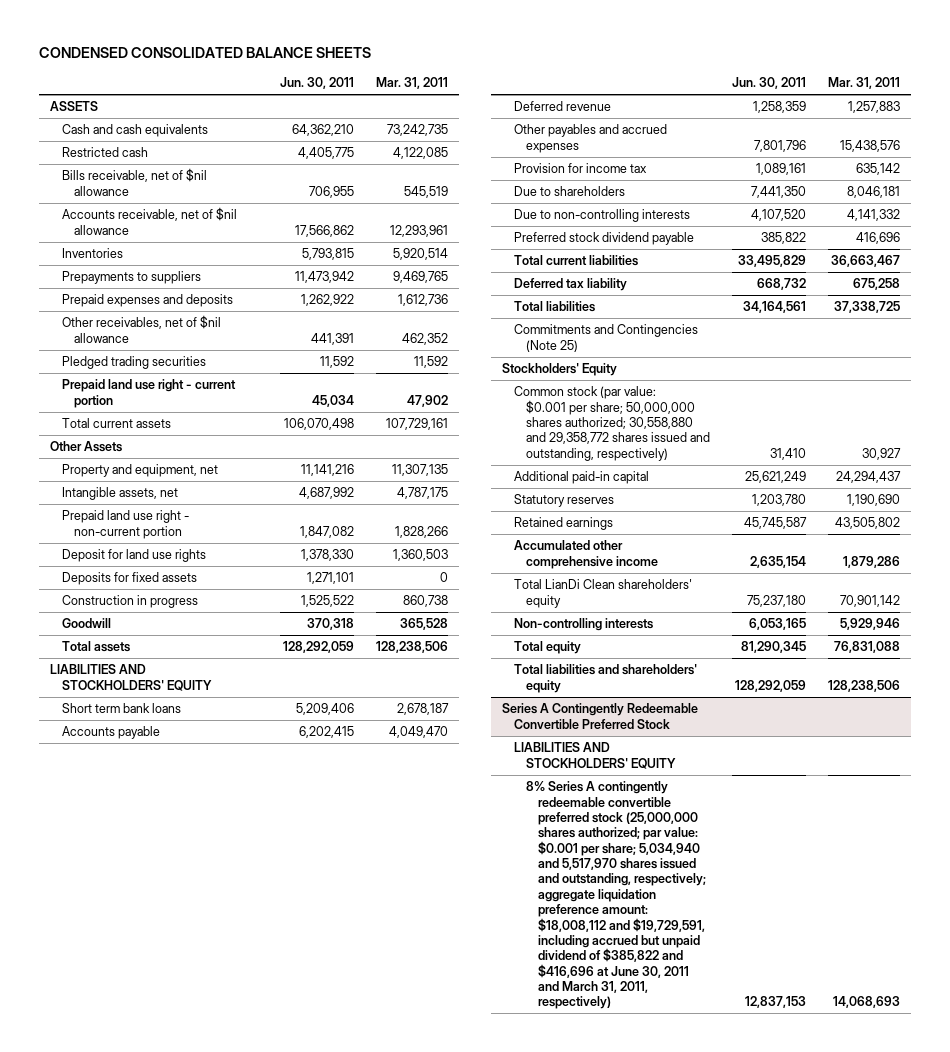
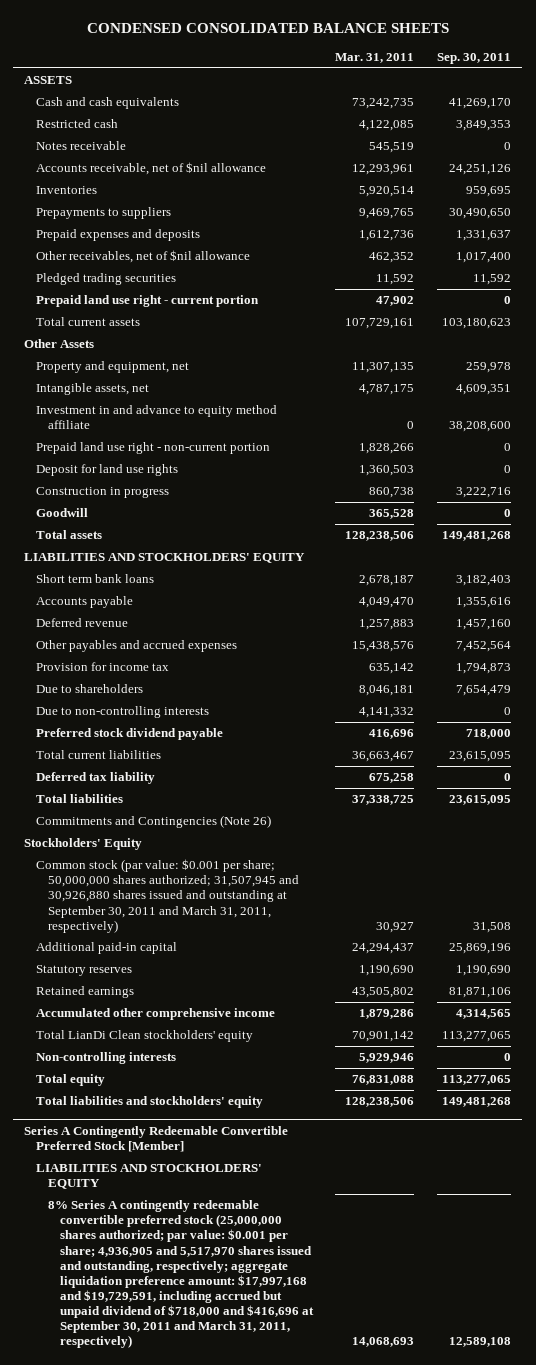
- | Jun. 30, 2011 | Mar. 31, 2011
+ | Mar. 31, 2011 | Sep. 30, 2011
- Bills receivable, net of $nil allowance | 706,955 | 545,519
+ Notes receivable | 545,519 | 0
+ Investment in and advance to equity method affiliate | 0 | 38,208,600
- Deposits for fixed assets | 1,271,101 | 0
- Commitments and Contingencies (Note 25)
+ Commitments and Contingencies (Note 26)
- Common stock (par value: $0.001 per share; 50,000,000 shares authorized; 30,558,880 and 29,358,772 shares issued and outstanding, respectively) | 31,410 | 30,927
+ Common stock (par value: $0.001 per share; 50,000,000 shares authorized; 31,507,945 and 30,926,880 shares issued and outstanding at September 30, 2011 and March 31, 2011, respectively) | 30,927 | 31,508
- Total LianDi Clean shareholders' equity | 75,237,180 | 70,901,142
+ Total LianDi Clean stockholders' equity | 70,901,142 | 113,277,065
- Total liabilities and shareholders' equity | 128,292,059 | 128,238,506
- Series A Contingently Redeemable Convertible Preferred Stock
+ Total liabilities and stockholders' equity | 128,238,506 | 149,481,268
+ Series A Contingently Redeemable Convertible Preferred Stock [Member]
- 8% Series A contingently redeemable convertible preferred stock (25,000,000 shares authorized; par value: $0.001 per share; 5,034,940 and 5,517,970 shares issued and outstanding, respectively; aggregate liquidation preference amount: $18,008,112 and $19,729,591, including accrued but unpaid dividend of $385,822 and $416,696 at June 30, 2011 and March 31, 2011, respectively) | 12,837,153 | 14,068,693
+ 8% Series A contingently redeemable convertible preferred stock (25,000,000 shares authorized; par value: $0.001 per share; 4,936,905 and 5,517,970 shares issued and outstanding, respectively; aggregate liquidation preference amount: $17,997,168 and $19,729,591, including accrued but unpaid dividend of $718,000 and $416,696 at September 30, 2011 and March 31, 2011, respectively) | 14,068,693 | 12,589,108

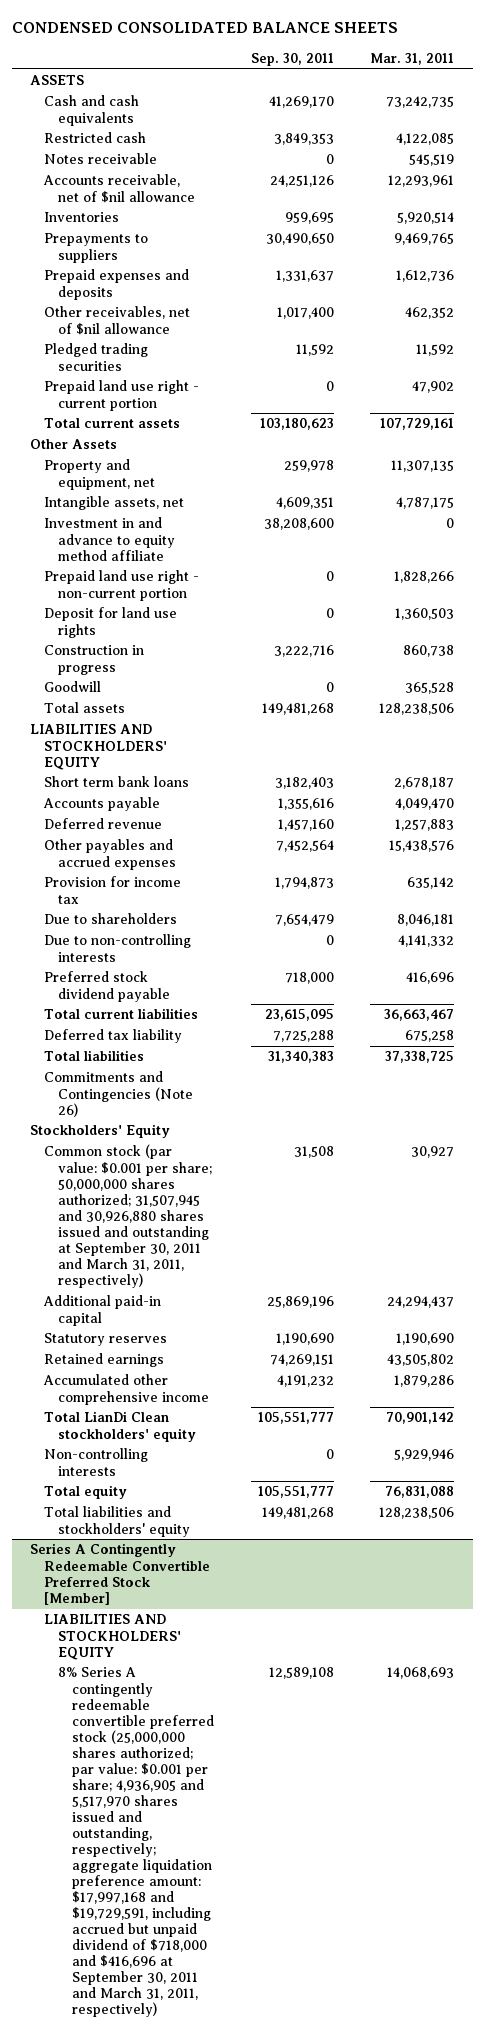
- | Mar. 31, 2011 | Sep. 30, 2011
+ | Sep. 30, 2011 | Mar. 31, 2011
- Deferred tax liability | 675,258 | 0
- Total liabilities | 37,338,725 | 23,615,095
+ Deferred tax liability | 7,725,288 | 675,258
+ Total liabilities | 31,340,383 | 37,338,725
- Retained earnings | 43,505,802 | 81,871,106
- Accumulated other comprehensive income | 1,879,286 | 4,314,565
- Total LianDi Clean stockholders' equity | 70,901,142 | 113,277,065
+ Retained earnings | 74,269,151 | 43,505,802
+ Accumulated other comprehensive income | 4,191,232 | 1,879,286
+ Total LianDi Clean stockholders' equity | 105,551,777 | 70,901,142
- Total equity | 76,831,088 | 113,277,065
+ Total equity | 105,551,777 | 76,831,088

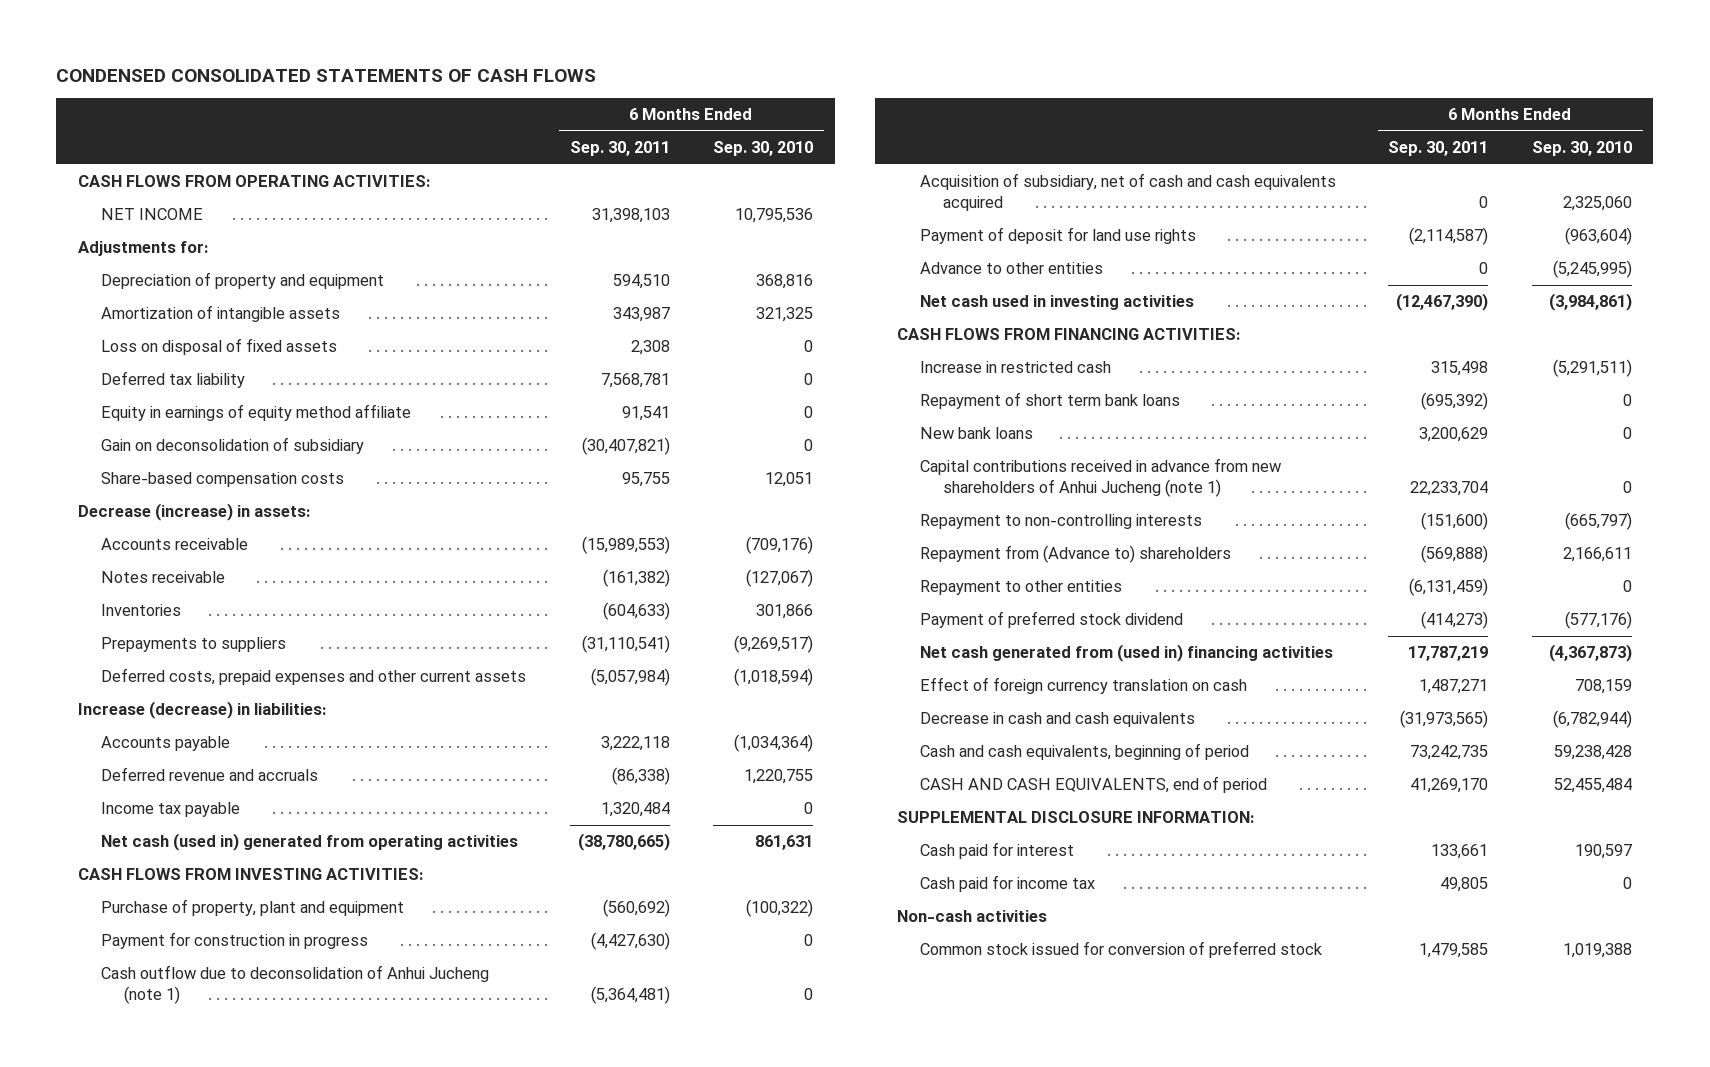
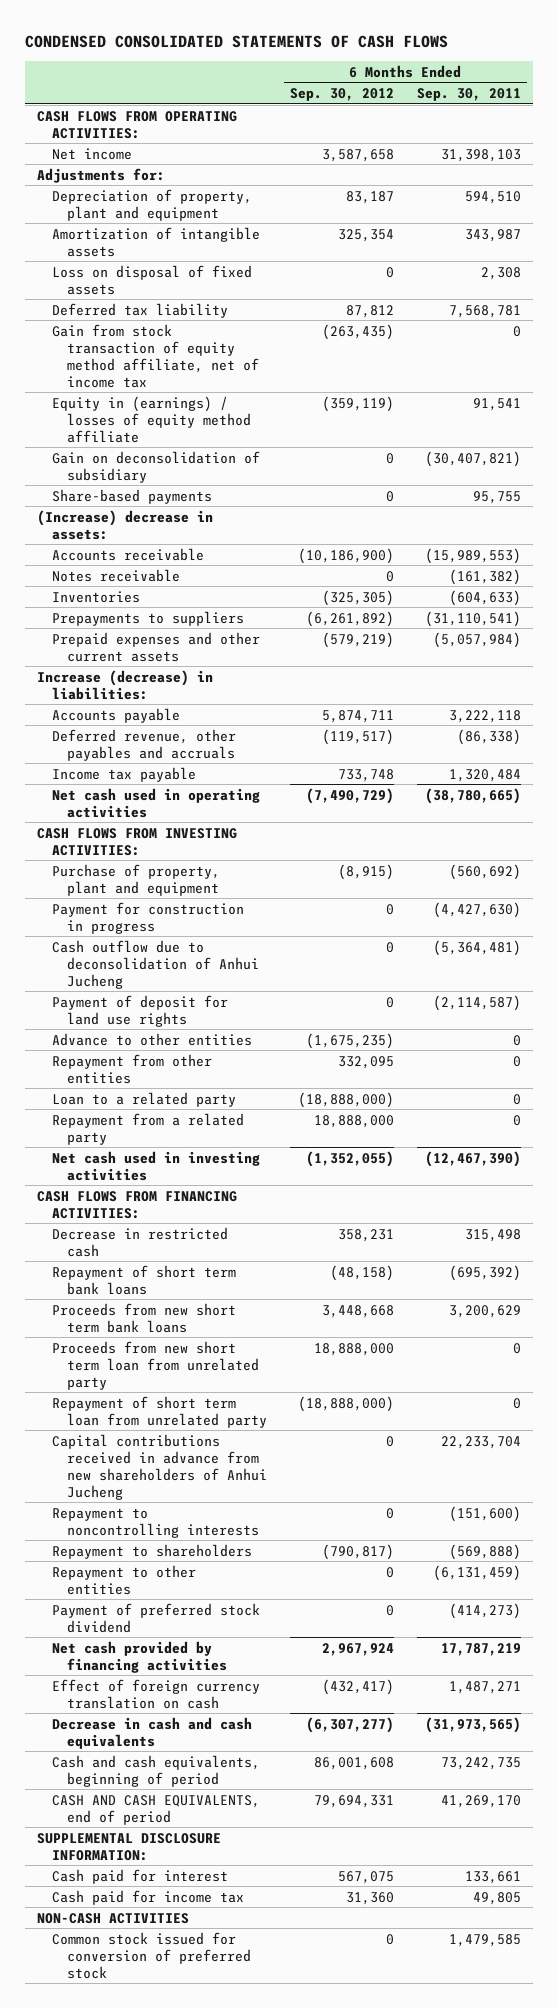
- | 6 Months Ended Sep. 30, 2011 | 6 Months Ended Sep. 30, 2010
+ | 6 Months Ended Sep. 30, 2012 | 6 Months Ended Sep. 30, 2011
- NET INCOME | 31,398,103 | 10,795,536
+ Net income | 3,587,658 | 31,398,103
- Depreciation of property and equipment | 594,510 | 368,816
+ Depreciation of property, plant and equipment | 83,187 | 594,510
- Equity in earnings of equity method affiliate | 91,541 | 0
+ Gain from stock transaction of equity method affiliate, net of income tax | (263,435) | 0
+ Equity in (earnings) / losses of equity method affiliate | (359,119) | 91,541
- Share-based compensation costs | 95,755 | 12,051
- Decrease (increase) in assets:
+ Share-based payments | 0 | 95,755
+ (Increase) decrease in assets:
- Deferred costs, prepaid expenses and other current assets | (5,057,984) | (1,018,594)
+ Prepaid expenses and other current assets | (579,219) | (5,057,984)
- Deferred revenue and accruals | (86,338) | 1,220,755
+ Deferred revenue, other payables and accruals | (119,517) | (86,338)
- Net cash (used in) generated from operating activities | (38,780,665) | 861,631
+ Net cash used in operating activities | (7,490,729) | (38,780,665)
- Cash outflow due to deconsolidation of Anhui Jucheng (note 1) | (5,364,481) | 0
- Acquisition of subsidiary, net of cash and cash equivalents acquired | 0 | 2,325,060
+ Cash outflow due to deconsolidation of Anhui Jucheng | 0 | (5,364,481)
+ Repayment from other entities | 332,095 | 0
+ Loan to a related party | (18,888,000) | 0
+ Repayment from a related party | 18,888,000 | 0
- Increase in restricted cash | 315,498 | (5,291,511)
+ Decrease in restricted cash | 358,231 | 315,498
- New bank loans | 3,200,629 | 0
- Capital contributions received in advance from new shareholders of Anhui Jucheng (note 1) | 22,233,704 | 0
- Repayment to non-controlling interests | (151,600) | (665,797)
- Repayment from (Advance to) shareholders | (569,888) | 2,166,611
+ Proceeds from new short term bank loans | 3,448,668 | 3,200,629
+ Proceeds from new short term loan from unrelated party | 18,888,000 | 0
+ Repayment of short term loan from unrelated party | (18,888,000) | 0
+ Capital contributions received in advance from new shareholders of Anhui Jucheng | 0 | 22,233,704
+ Repayment to noncontrolling interests | 0 | (151,600)
+ Repayment to shareholders | (790,817) | (569,888)
- Net cash generated from (used in) financing activities | 17,787,219 | (4,367,873)
+ Net cash provided by financing activities | 2,967,924 | 17,787,219
- Non-cash activities
+ NON-CASH ACTIVITIES

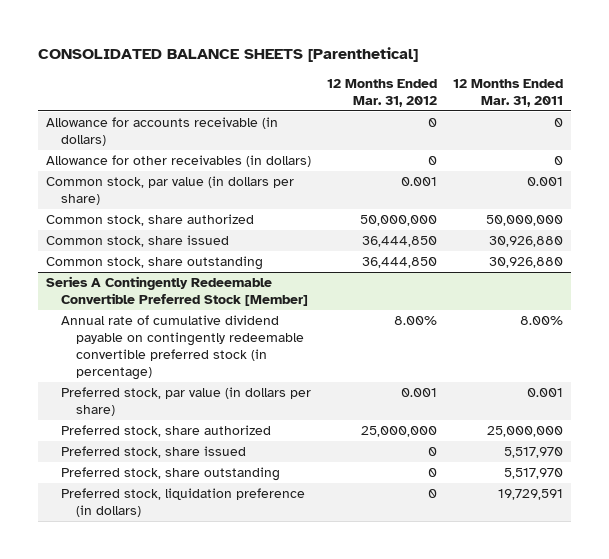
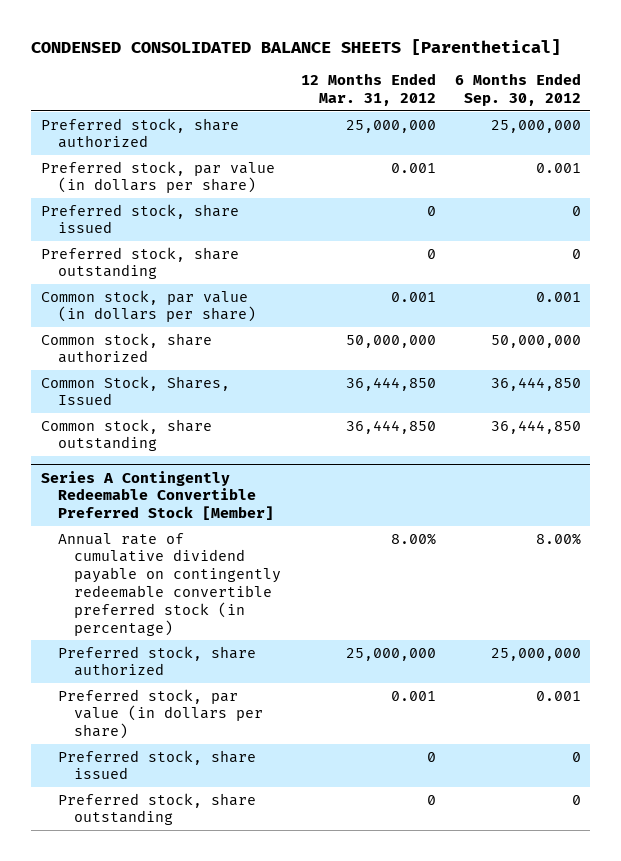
- CONSOLIDATED BALANCE SHEETS [Parenthetical]
+ CONDENSED CONSOLIDATED BALANCE SHEETS [Parenthetical]
- | 12 Months Ended Mar. 31, 2012 | 12 Months Ended Mar. 31, 2011
+ | 12 Months Ended Mar. 31, 2012 | 6 Months Ended Sep. 30, 2012
- Allowance for accounts receivable (in dollars) | 0 | 0
- Allowance for other receivables (in dollars) | 0 | 0
+ Preferred stock, share authorized | 25,000,000 | 25,000,000
+ Preferred stock, par value (in dollars per share) | 0.001 | 0.001
+ Preferred stock, share issued | 0 | 0
+ Preferred stock, share outstanding | 0 | 0
- Common stock, share issued | 36,444,850 | 30,926,880
+ Common Stock, Shares, Issued | 36,444,850 | 36,444,850
@ Series A Contingently Redeemable Convertible Preferred Stock [Member]
moved down: Preferred stock, par value (in dollars per share) | 0.001 | 0.001
- Preferred stock, liquidation preference (in dollars) | 0 | 19,729,591

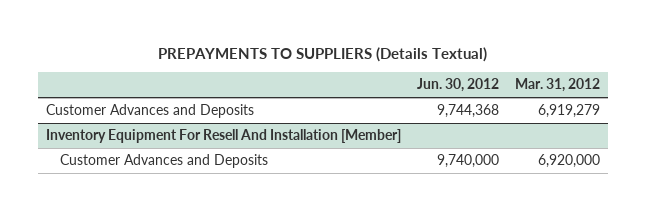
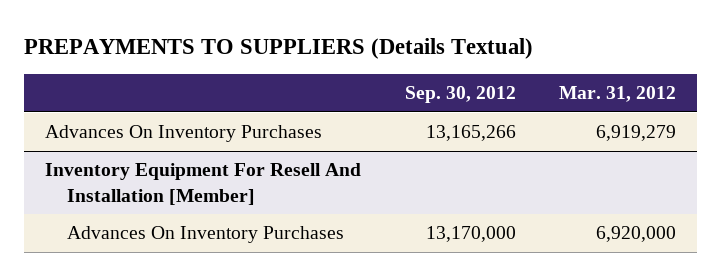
- | Jun. 30, 2012 | Mar. 31, 2012
+ | Sep. 30, 2012 | Mar. 31, 2012
- Customer Advances and Deposits | 9,744,368 | 6,919,279
+ Advances On Inventory Purchases | 13,165,266 | 6,919,279
@ Inventory Equipment For Resell And Installation [Member]
- Customer Advances and Deposits | 9,740,000 | 6,920,000
+ Advances On Inventory Purchases | 13,170,000 | 6,920,000

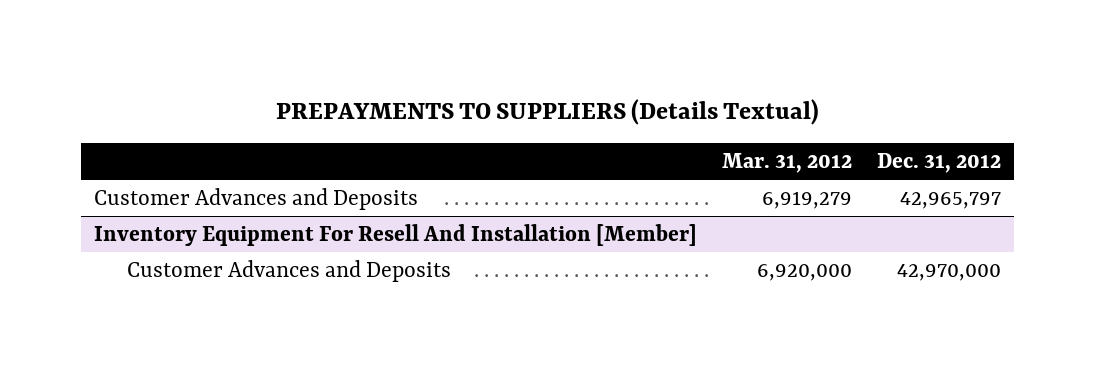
- | Sep. 30, 2012 | Mar. 31, 2012
+ | Mar. 31, 2012 | Dec. 31, 2012
- Advances On Inventory Purchases | 13,165,266 | 6,919,279
+ Customer Advances and Deposits | 6,919,279 | 42,965,797
@ Inventory Equipment For Resell And Installation [Member]
- Advances On Inventory Purchases | 13,170,000 | 6,920,000
+ Customer Advances and Deposits | 6,920,000 | 42,970,000

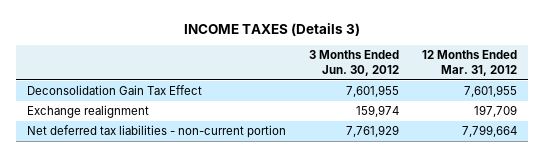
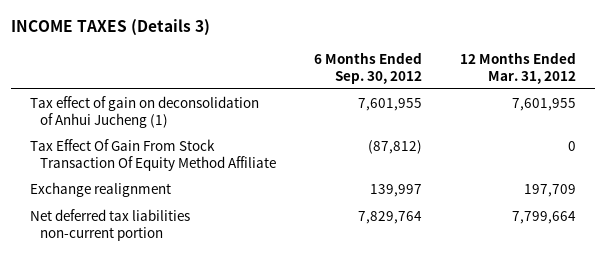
- | 3 Months Ended Jun. 30, 2012 | 12 Months Ended Mar. 31, 2012
+ | 6 Months Ended Sep. 30, 2012 | 12 Months Ended Mar. 31, 2012
- Deconsolidation Gain Tax Effect | 7,601,955 | 7,601,955
+ Tax effect of gain on deconsolidation of Anhui Jucheng (1) | 7,601,955 | 7,601,955
+ Tax Effect Of Gain From Stock Transaction Of Equity Method Affiliate | (87,812) | 0
- Net deferred tax liabilities - non-current portion | 7,761,929 | 7,799,664
+ Net deferred tax liabilities non-current portion | 7,829,764 | 7,799,664

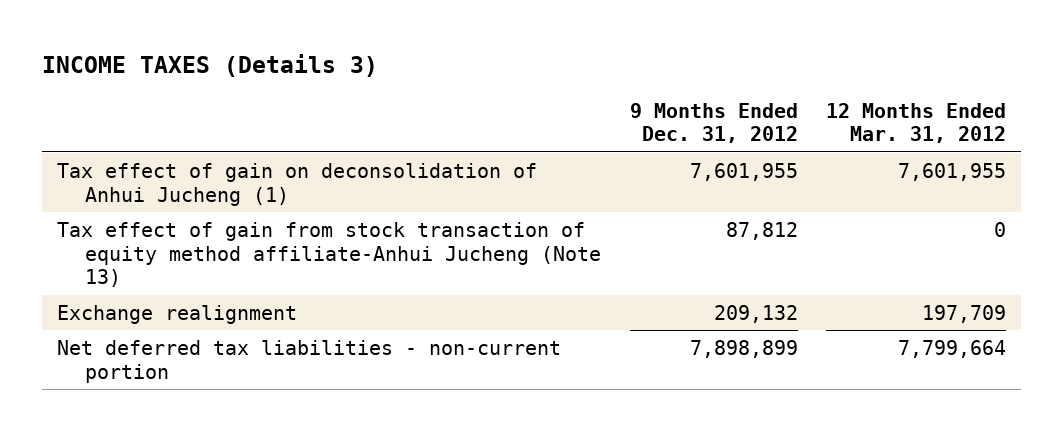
- | 6 Months Ended Sep. 30, 2012 | 12 Months Ended Mar. 31, 2012
+ | 9 Months Ended Dec. 31, 2012 | 12 Months Ended Mar. 31, 2012
- Tax Effect Of Gain From Stock Transaction Of Equity Method Affiliate | (87,812) | 0
+ Tax effect of gain from stock transaction of equity method affiliate-Anhui Jucheng (Note 13) | 87,812 | 0
- Net deferred tax liabilities non-current portion | 7,829,764 | 7,799,664
+ Net deferred tax liabilities - non-current portion | 7,898,899 | 7,799,664

